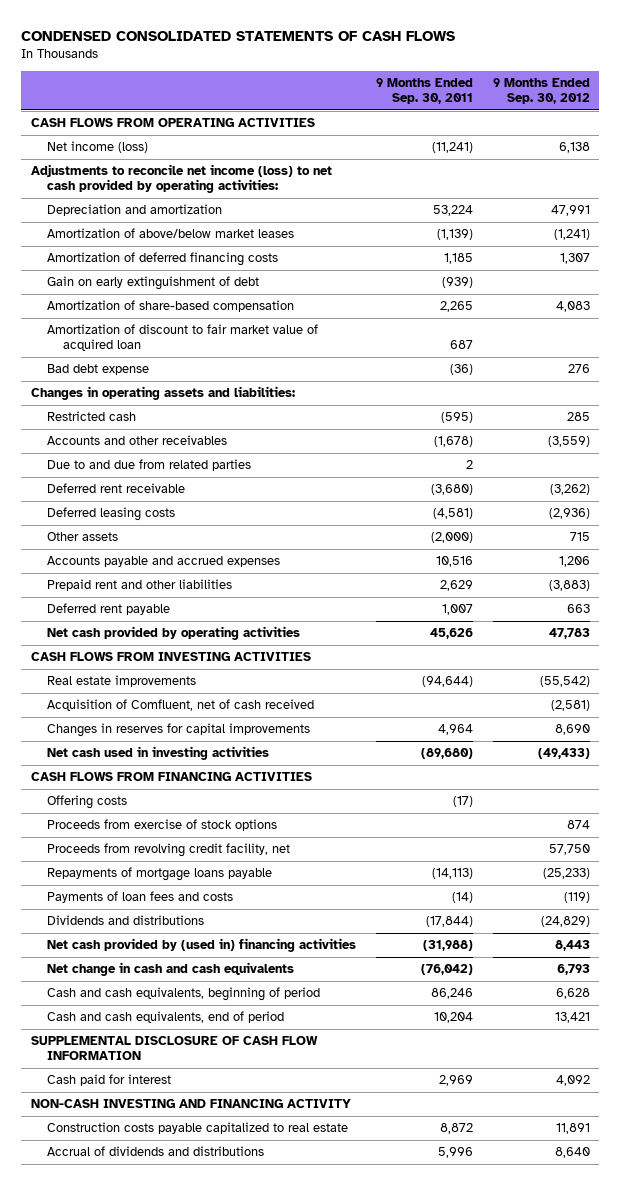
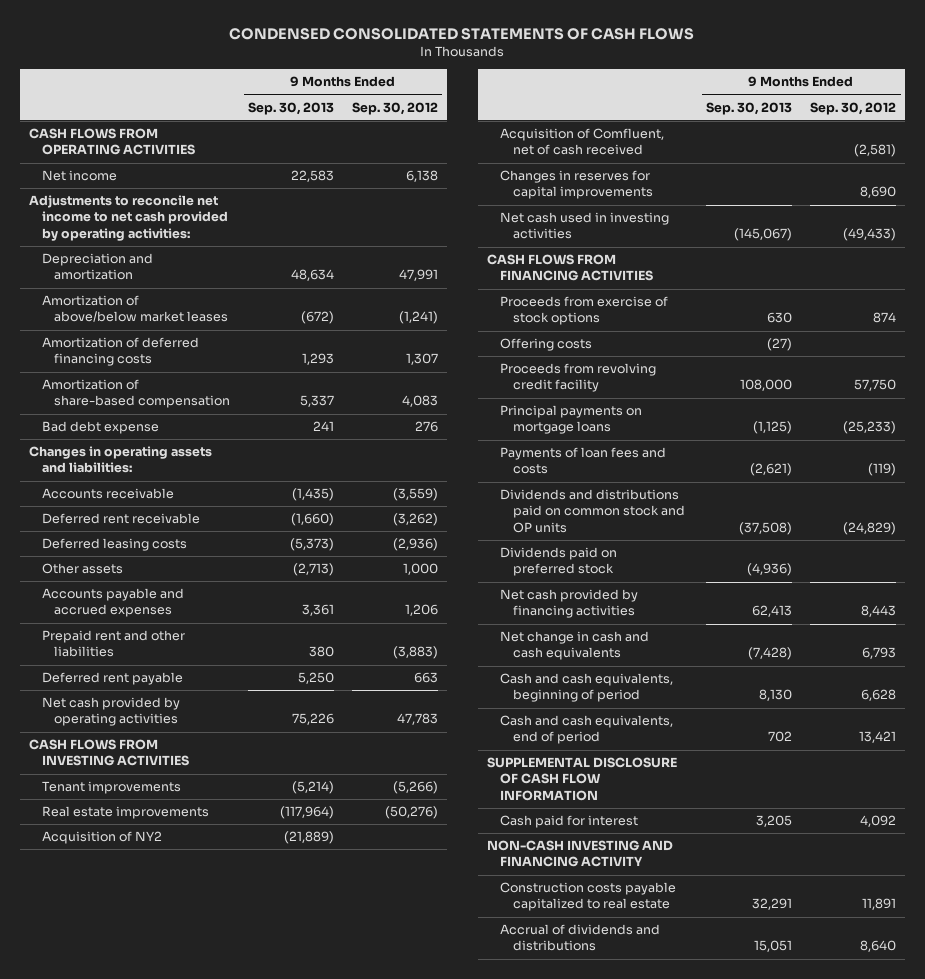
- | 9 Months Ended Sep. 30, 2011 | 9 Months Ended Sep. 30, 2012
+ | 9 Months Ended Sep. 30, 2013 | 9 Months Ended Sep. 30, 2012
- Net income (loss) | (11,241) | 6,138
- Adjustments to reconcile net income (loss) to net cash provided by operating activities:
+ Net income | 22,583 | 6,138
+ Adjustments to reconcile net income to net cash provided by operating activities:
- Gain on early extinguishment of debt | (939) |
- Amortization of discount to fair market value of acquired loan | 687 |
- Restricted cash | (595) | 285
- Accounts and other receivables | (1,678) | (3,559)
- Due to and due from related parties | 2 |
+ Accounts receivable | (1,435) | (3,559)
- Other assets | (2,000) | 715
+ Other assets | (2,713) | 1,000
- Real estate improvements | (94,644) | (55,542)
+ Tenant improvements | (5,214) | (5,266)
+ Real estate improvements | (117,964) | (50,276)
+ Acquisition of NY2 | (21,889) |
- Proceeds from revolving credit facility, net | | 57,750
- Repayments of mortgage loans payable | (14,113) | (25,233)
moved down: Offering costs | (27) |
+ Proceeds from revolving credit facility | 108,000 | 57,750
+ Principal payments on mortgage loans | (1,125) | (25,233)
- Dividends and distributions | (17,844) | (24,829)
- Net cash provided by (used in) financing activities | (31,988) | 8,443
+ Dividends and distributions paid on common stock and OP units | (37,508) | (24,829)
+ Dividends paid on preferred stock | (4,936) |
+ Net cash provided by financing activities | 62,413 | 8,443

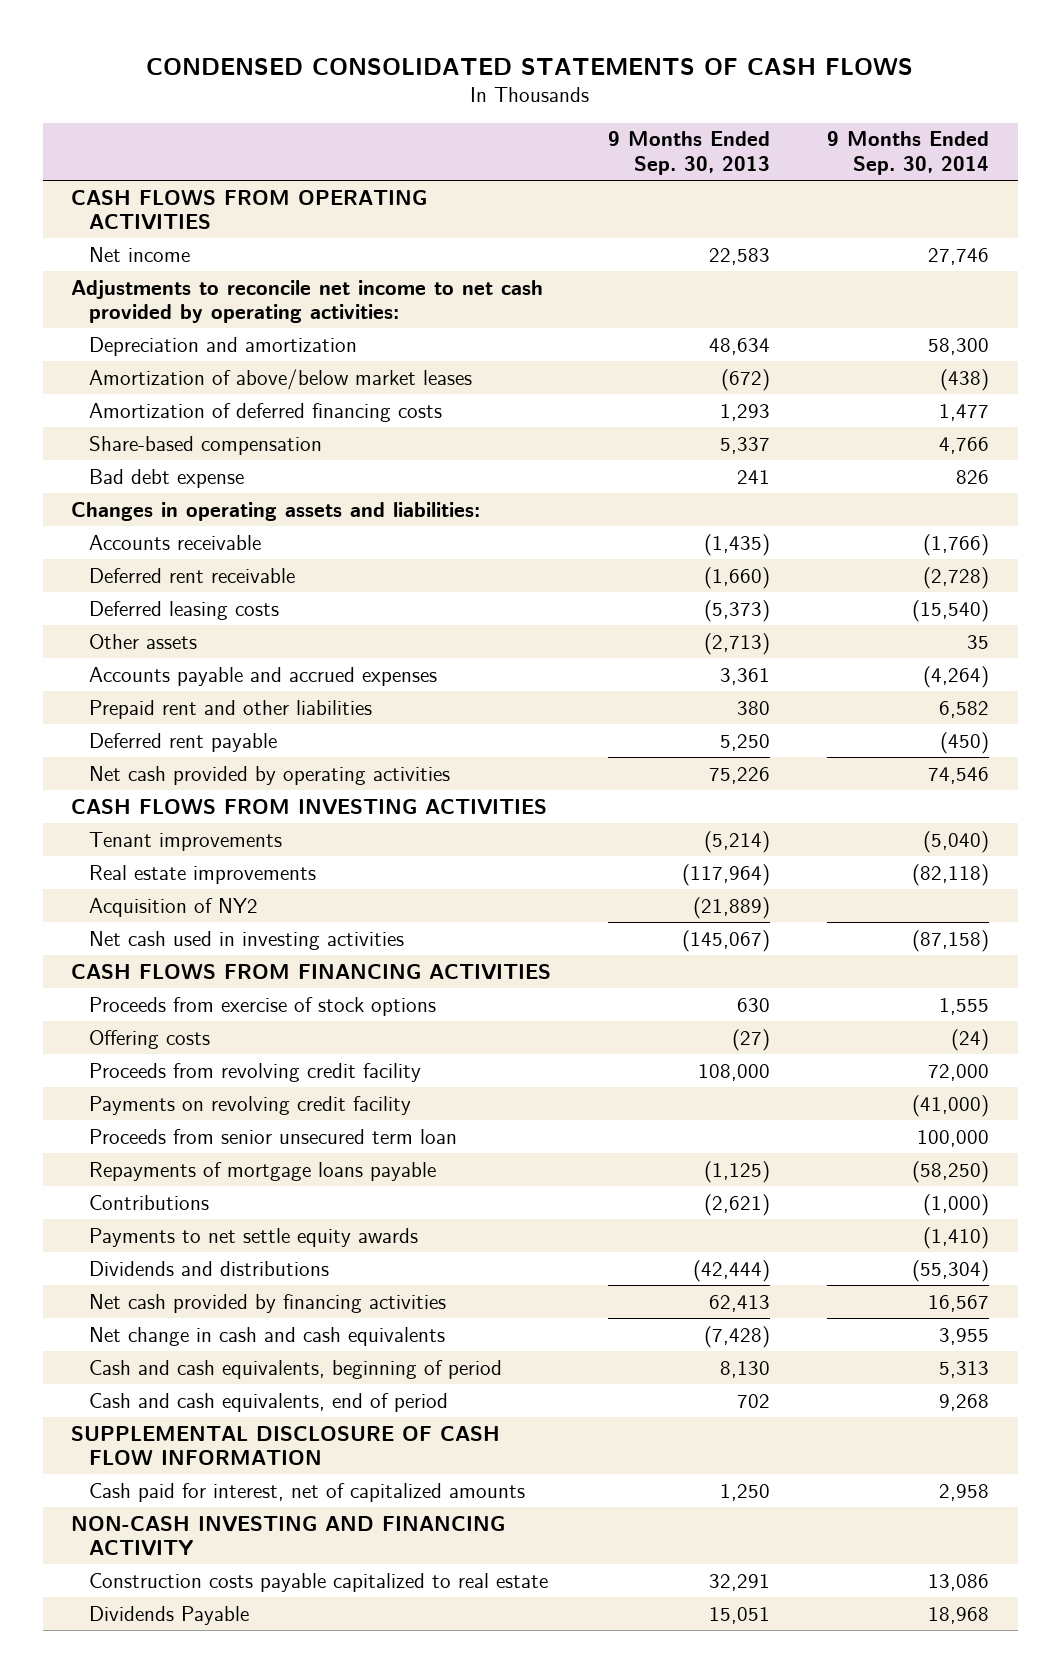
- | 9 Months Ended Sep. 30, 2013 | 9 Months Ended Sep. 30, 2012
+ | 9 Months Ended Sep. 30, 2013 | 9 Months Ended Sep. 30, 2014
- Amortization of share-based compensation | 5,337 | 4,083
+ Share-based compensation | 5,337 | 4,766
- Acquisition of Comfluent, net of cash received | | (2,581)
- Changes in reserves for capital improvements | | 8,690
- Principal payments on mortgage loans | (1,125) | (25,233)
- Payments of loan fees and costs | (2,621) | (119)
- Dividends and distributions paid on common stock and OP units | (37,508) | (24,829)
- Dividends paid on preferred stock | (4,936) |
+ Payments on revolving credit facility | | (41,000)
+ Proceeds from senior unsecured term loan | | 100,000
+ Repayments of mortgage loans payable | (1,125) | (58,250)
+ Contributions | (2,621) | (1,000)
+ Payments to net settle equity awards | | (1,410)
+ Dividends and distributions | (42,444) | (55,304)
- Cash paid for interest | 3,205 | 4,092
+ Cash paid for interest, net of capitalized amounts | 1,250 | 2,958
- Accrual of dividends and distributions | 15,051 | 8,640
+ Dividends Payable | 15,051 | 18,968

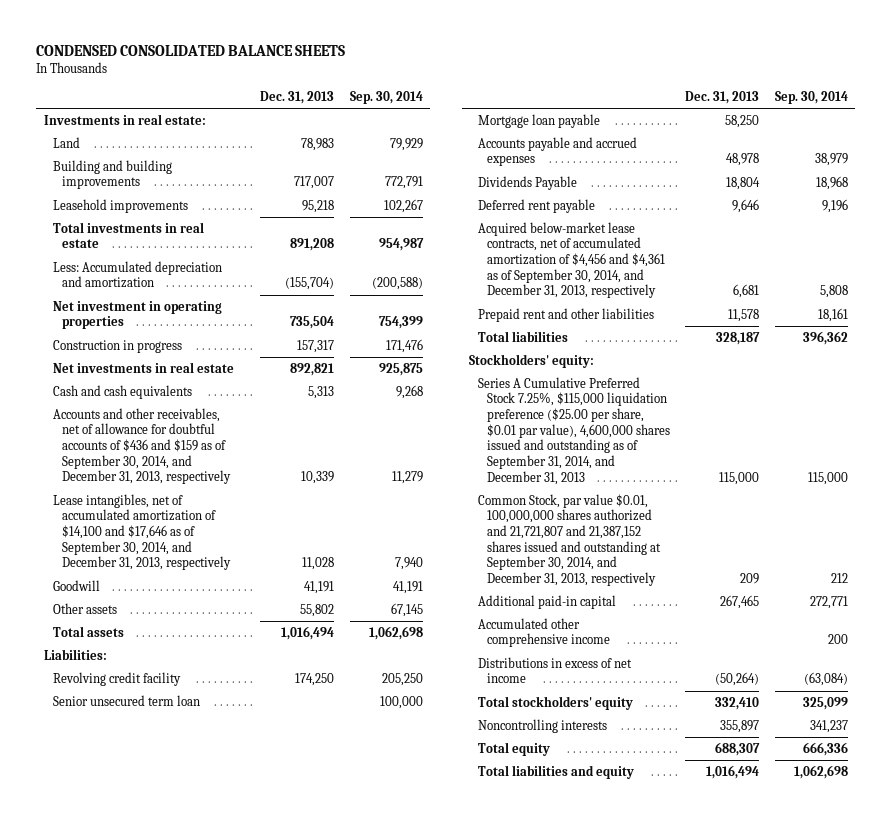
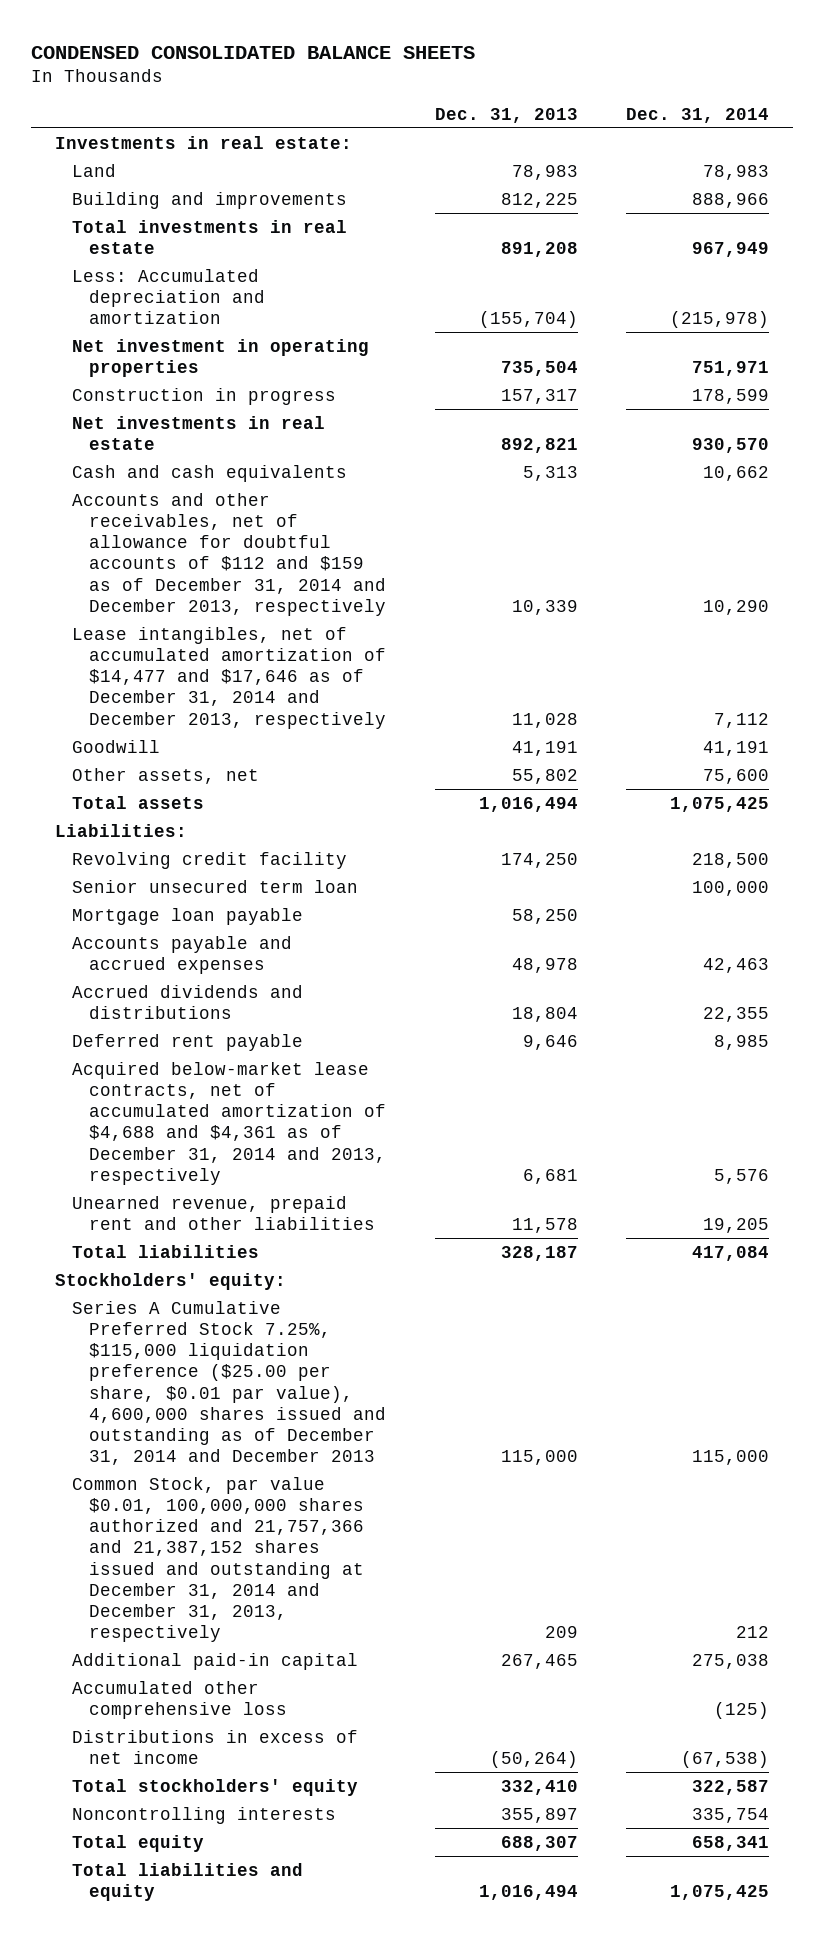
- | Dec. 31, 2013 | Sep. 30, 2014
+ | Dec. 31, 2013 | Dec. 31, 2014
- Building and building improvements | 717,007 | 772,791
- Leasehold improvements | 95,218 | 102,267
+ Building and improvements | 812,225 | 888,966
- Accounts and other receivables, net of allowance for doubtful accounts of $436 and $159 as of September 30, 2014, and December 31, 2013, respectively | 10,339 | 11,279
- Lease intangibles, net of accumulated amortization of $14,100 and $17,646 as of September 30, 2014, and December 31, 2013, respectively | 11,028 | 7,940
+ Accounts and other receivables, net of allowance for doubtful accounts of $112 and $159 as of December 31, 2014 and December 2013, respectively | 10,339 | 10,290
+ Lease intangibles, net of accumulated amortization of $14,477 and $17,646 as of December 31, 2014 and December 2013, respectively | 11,028 | 7,112
- Other assets | 55,802 | 67,145
+ Other assets, net | 55,802 | 75,600
- Dividends Payable | 18,804 | 18,968
+ Accrued dividends and distributions | 18,804 | 22,355
- Acquired below-market lease contracts, net of accumulated amortization of $4,456 and $4,361 as of September 30, 2014, and December 31, 2013, respectively | 6,681 | 5,808
- Prepaid rent and other liabilities | 11,578 | 18,161
+ Acquired below-market lease contracts, net of accumulated amortization of $4,688 and $4,361 as of December 31, 2014 and 2013, respectively | 6,681 | 5,576
+ Unearned revenue, prepaid rent and other liabilities | 11,578 | 19,205
- Series A Cumulative Preferred Stock 7.25%, $115,000 liquidation preference ($25.00 per share, $0.01 par value), 4,600,000 shares issued and outstanding as of September 31, 2014, and December 31, 2013 | 115,000 | 115,000
- Common Stock, par value $0.01, 100,000,000 shares authorized and 21,721,807 and 21,387,152 shares issued and outstanding at September 30, 2014, and December 31, 2013, respectively | 209 | 212
+ Series A Cumulative Preferred Stock 7.25%, $115,000 liquidation preference ($25.00 per share, $0.01 par value), 4,600,000 shares issued and outstanding as of December 31, 2014 and December 2013 | 115,000 | 115,000
+ Common Stock, par value $0.01, 100,000,000 shares authorized and 21,757,366 and 21,387,152 shares issued and outstanding at December 31, 2014 and December 31, 2013, respectively | 209 | 212
- Accumulated other comprehensive income | | 200
+ Accumulated other comprehensive loss | | (125)

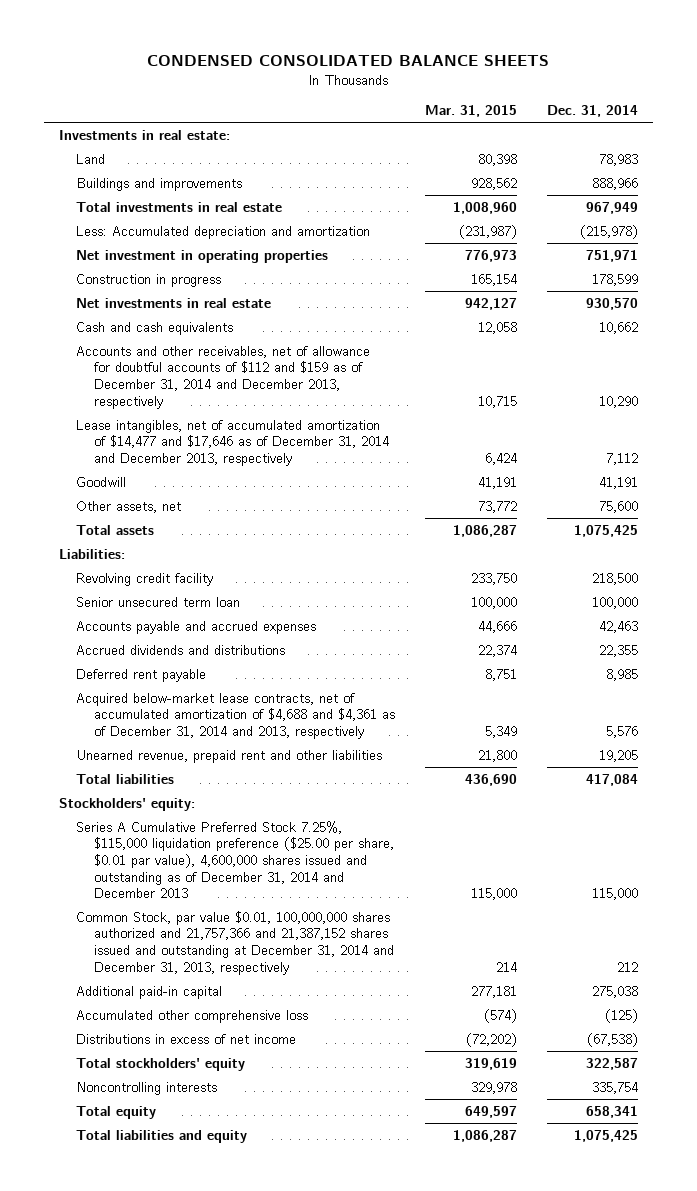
- | Dec. 31, 2013 | Dec. 31, 2014
+ | Mar. 31, 2015 | Dec. 31, 2014
- Building and improvements | 812,225 | 888,966
+ Buildings and improvements | 928,562 | 888,966
- Mortgage loan payable | 58,250 |

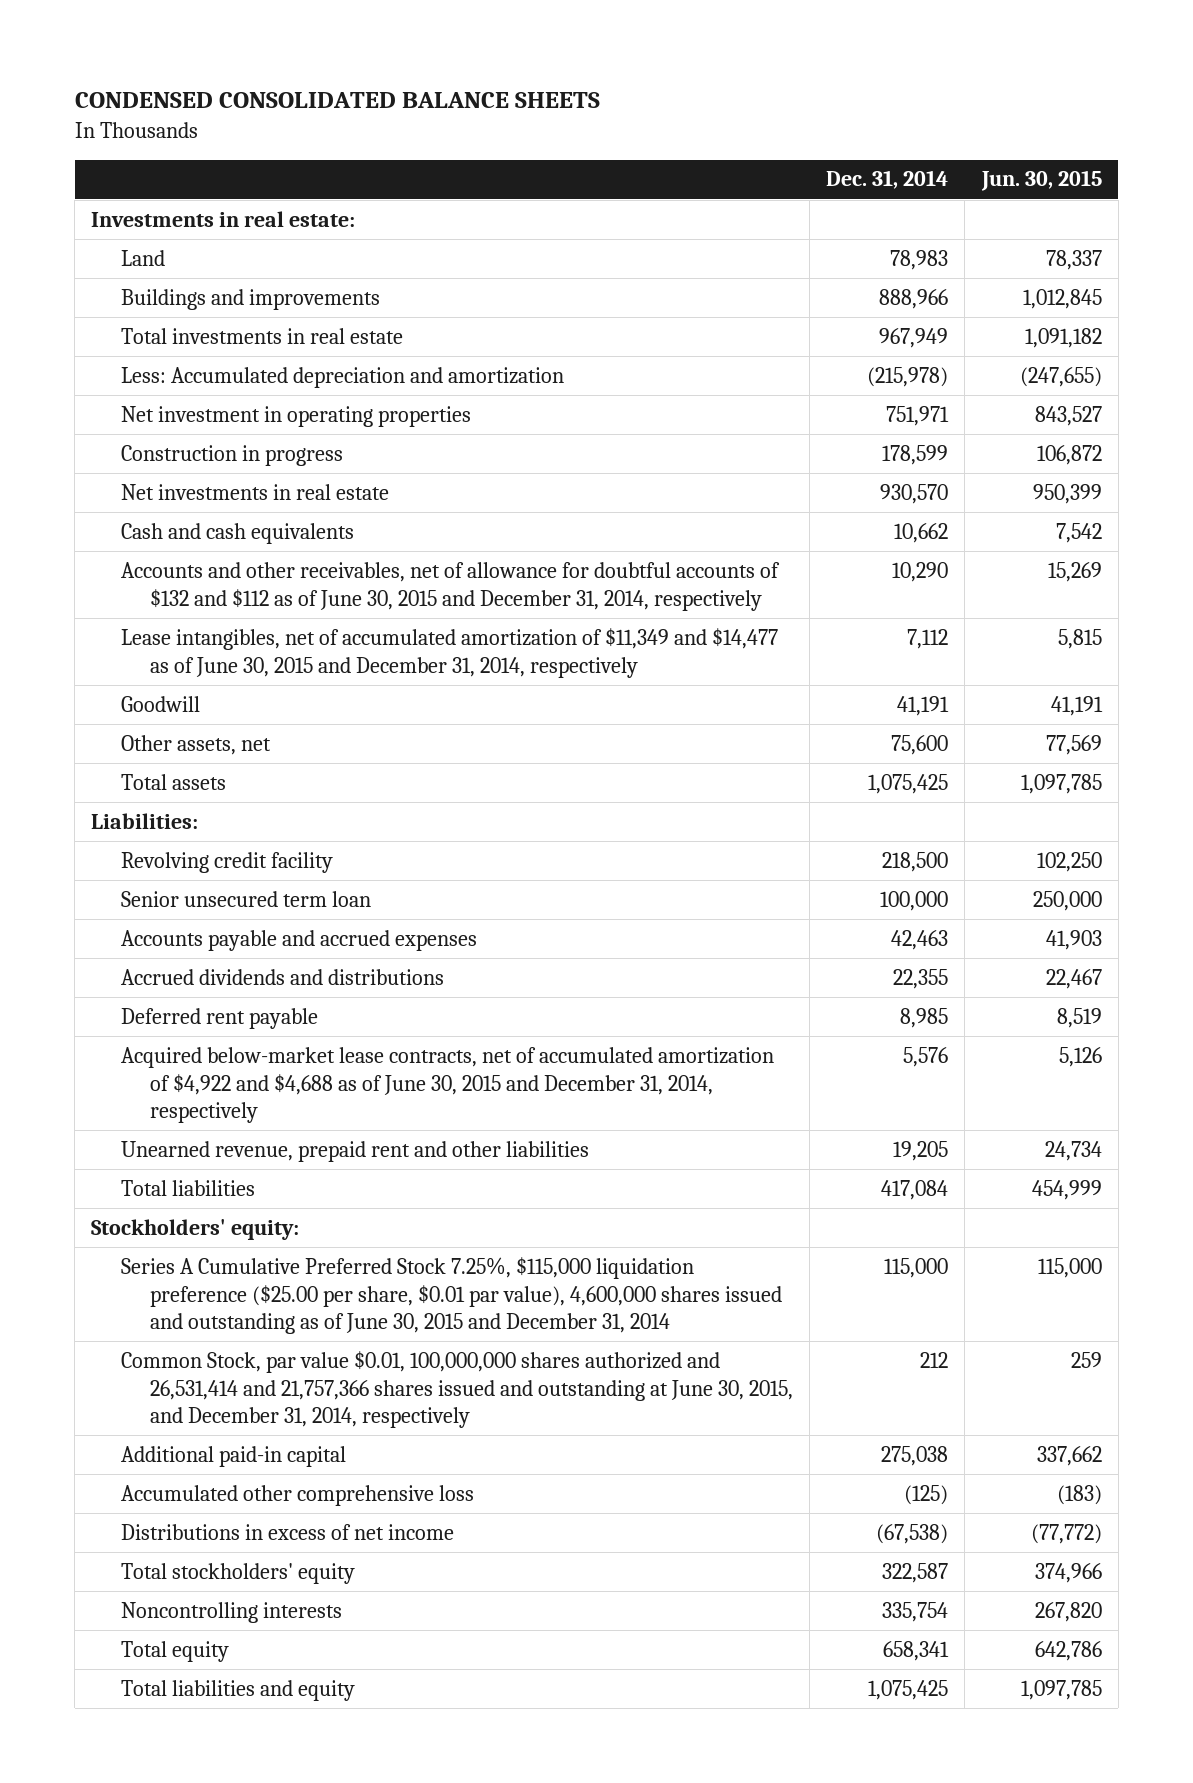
- | Mar. 31, 2015 | Dec. 31, 2014
+ | Dec. 31, 2014 | Jun. 30, 2015
- Accounts and other receivables, net of allowance for doubtful accounts of $112 and $159 as of December 31, 2014 and December 2013, respectively | 10,715 | 10,290
- Lease intangibles, net of accumulated amortization of $14,477 and $17,646 as of December 31, 2014 and December 2013, respectively | 6,424 | 7,112
+ Accounts and other receivables, net of allowance for doubtful accounts of $132 and $112 as of June 30, 2015 and December 31, 2014, respectively | 10,290 | 15,269
+ Lease intangibles, net of accumulated amortization of $11,349 and $14,477 as of June 30, 2015 and December 31, 2014, respectively | 7,112 | 5,815
- Acquired below-market lease contracts, net of accumulated amortization of $4,688 and $4,361 as of December 31, 2014 and 2013, respectively | 5,349 | 5,576
+ Acquired below-market lease contracts, net of accumulated amortization of $4,922 and $4,688 as of June 30, 2015 and December 31, 2014, respectively | 5,576 | 5,126
- Series A Cumulative Preferred Stock 7.25%, $115,000 liquidation preference ($25.00 per share, $0.01 par value), 4,600,000 shares issued and outstanding as of December 31, 2014 and December 2013 | 115,000 | 115,000
- Common Stock, par value $0.01, 100,000,000 shares authorized and 21,757,366 and 21,387,152 shares issued and outstanding at December 31, 2014 and December 31, 2013, respectively | 214 | 212
+ Series A Cumulative Preferred Stock 7.25%, $115,000 liquidation preference ($25.00 per share, $0.01 par value), 4,600,000 shares issued and outstanding as of June 30, 2015 and December 31, 2014 | 115,000 | 115,000
+ Common Stock, par value $0.01, 100,000,000 shares authorized and 26,531,414 and 21,757,366 shares issued and outstanding at June 30, 2015, and December 31, 2014, respectively | 212 | 259

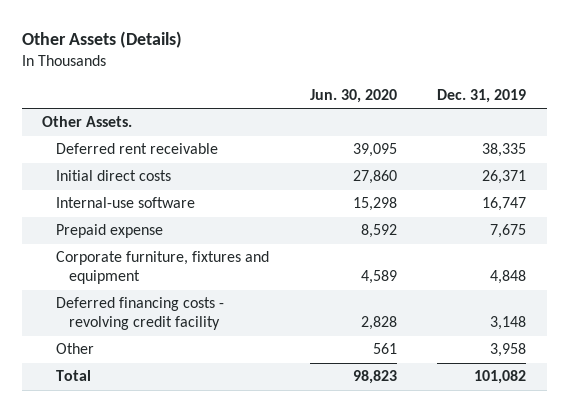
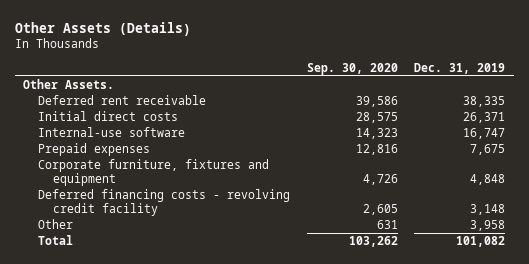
- | Jun. 30, 2020 | Dec. 31, 2019
+ | Sep. 30, 2020 | Dec. 31, 2019
- Prepaid expense | 8,592 | 7,675
+ Prepaid expenses | 12,816 | 7,675

